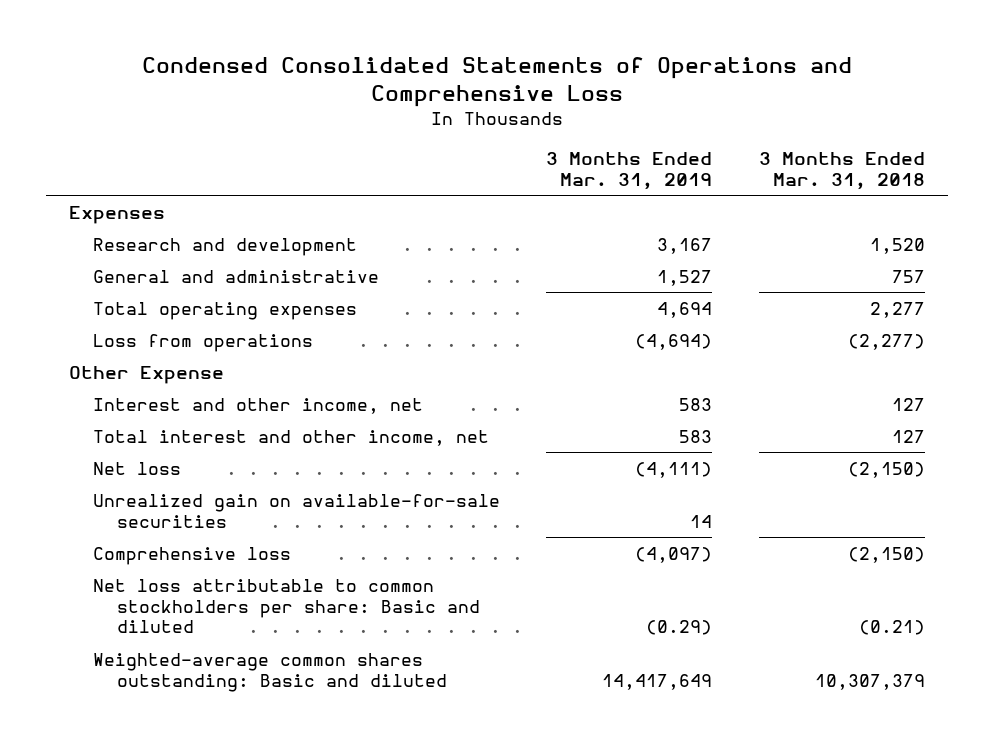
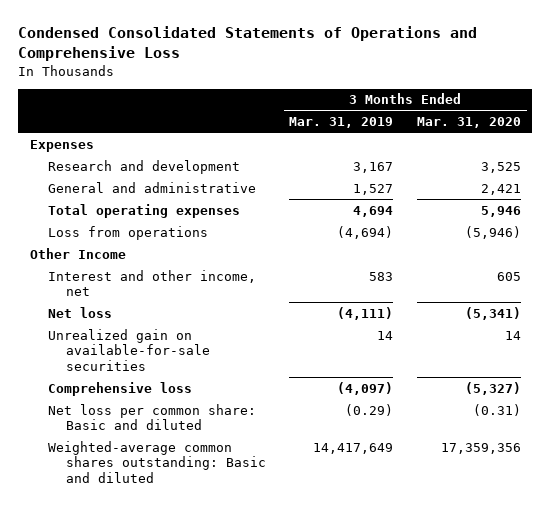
- | 3 Months Ended Mar. 31, 2019 | 3 Months Ended Mar. 31, 2018
+ | 3 Months Ended Mar. 31, 2019 | 3 Months Ended Mar. 31, 2020
- Other Expense
+ Other Income
- Total interest and other income, net | 583 | 127
- Net loss attributable to common stockholders per share: Basic and diluted | (0.29) | (0.21)
+ Net loss per common share: Basic and diluted | (0.29) | (0.31)

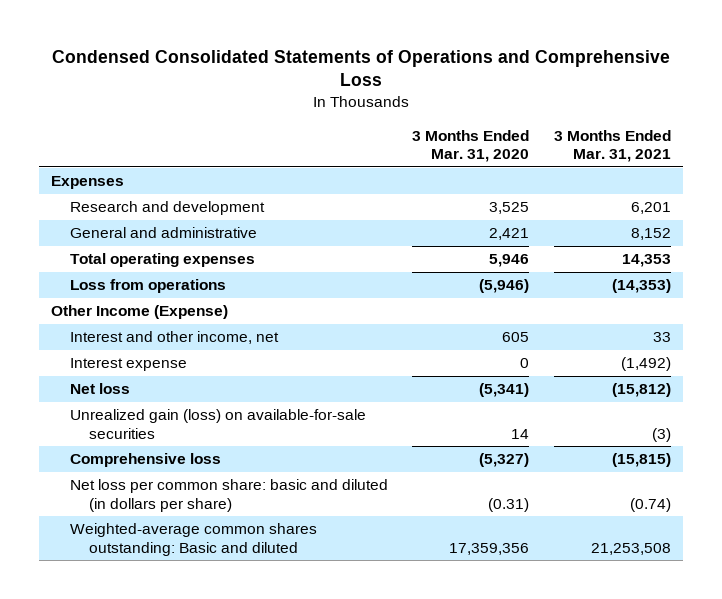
- | 3 Months Ended Mar. 31, 2019 | 3 Months Ended Mar. 31, 2020
+ | 3 Months Ended Mar. 31, 2020 | 3 Months Ended Mar. 31, 2021
- Other Income
+ Other Income (Expense)
+ Interest expense | 0 | (1,492)
- Unrealized gain on available-for-sale securities | 14 | 14
+ Unrealized gain (loss) on available-for-sale securities | 14 | (3)
- Net loss per common share: Basic and diluted | (0.29) | (0.31)
+ Net loss per common share: basic and diluted (in dollars per share) | (0.31) | (0.74)

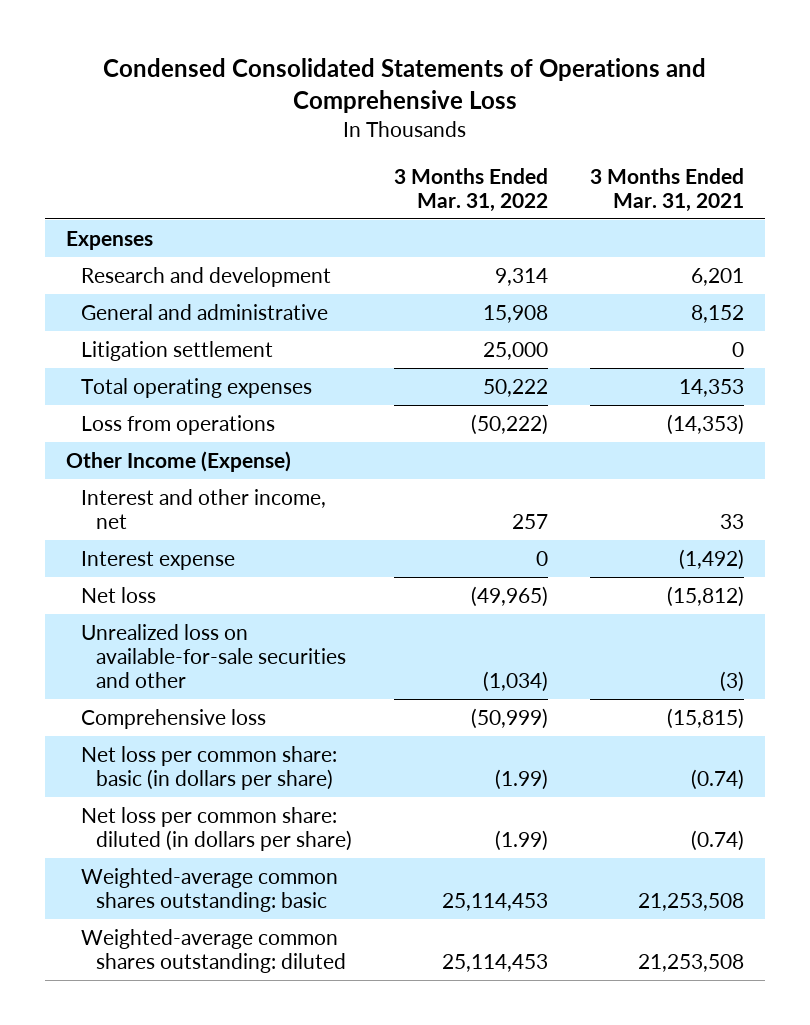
- | 3 Months Ended Mar. 31, 2020 | 3 Months Ended Mar. 31, 2021
+ | 3 Months Ended Mar. 31, 2022 | 3 Months Ended Mar. 31, 2021
+ Litigation settlement | 25,000 | 0
- Unrealized gain (loss) on available-for-sale securities | 14 | (3)
+ Unrealized loss on available-for-sale securities and other | (1,034) | (3)
- Net loss per common share: basic and diluted (in dollars per share) | (0.31) | (0.74)
- Weighted-average common shares outstanding: Basic and diluted | 17,359,356 | 21,253,508
+ Net loss per common share: basic (in dollars per share) | (1.99) | (0.74)
+ Net loss per common share: diluted (in dollars per share) | (1.99) | (0.74)
+ Weighted-average common shares outstanding: basic | 25,114,453 | 21,253,508
+ Weighted-average common shares outstanding: diluted | 25,114,453 | 21,253,508

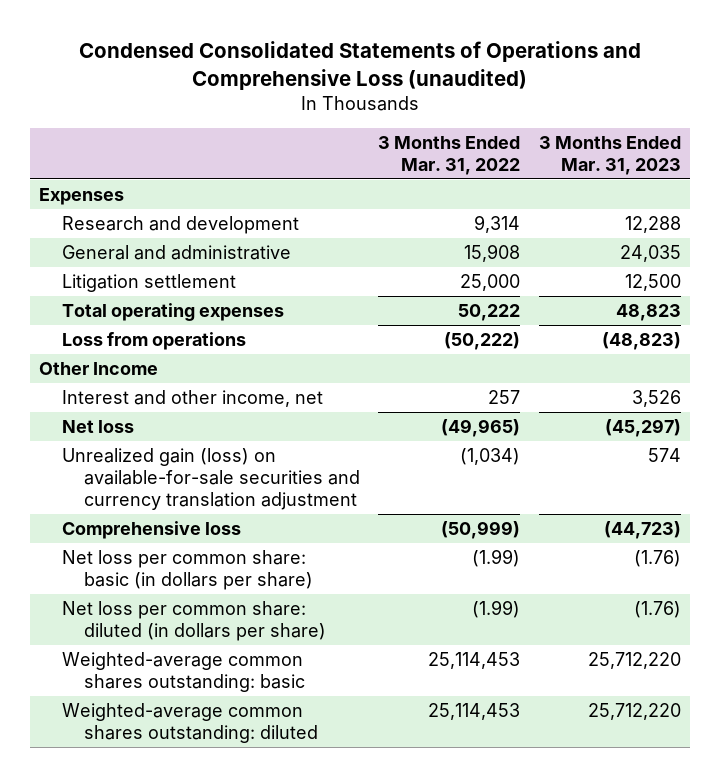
- Condensed Consolidated Statements of Operations and Comprehensive Loss
+ Condensed Consolidated Statements of Operations and Comprehensive Loss (unaudited)
- | 3 Months Ended Mar. 31, 2022 | 3 Months Ended Mar. 31, 2021
+ | 3 Months Ended Mar. 31, 2022 | 3 Months Ended Mar. 31, 2023
- Other Income (Expense)
+ Other Income
- Interest expense | 0 | (1,492)
- Unrealized loss on available-for-sale securities and other | (1,034) | (3)
+ Unrealized gain (loss) on available-for-sale securities and currency translation adjustment | (1,034) | 574

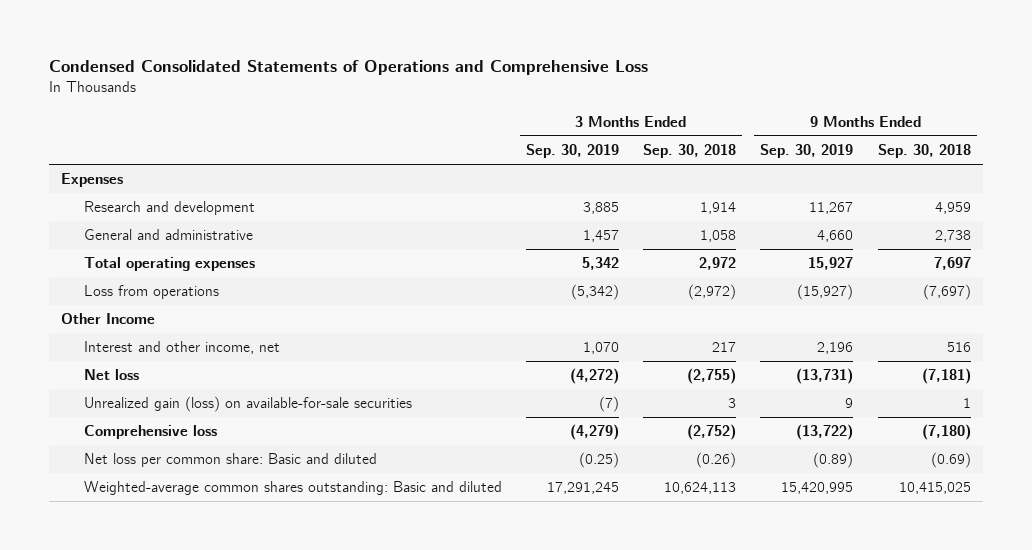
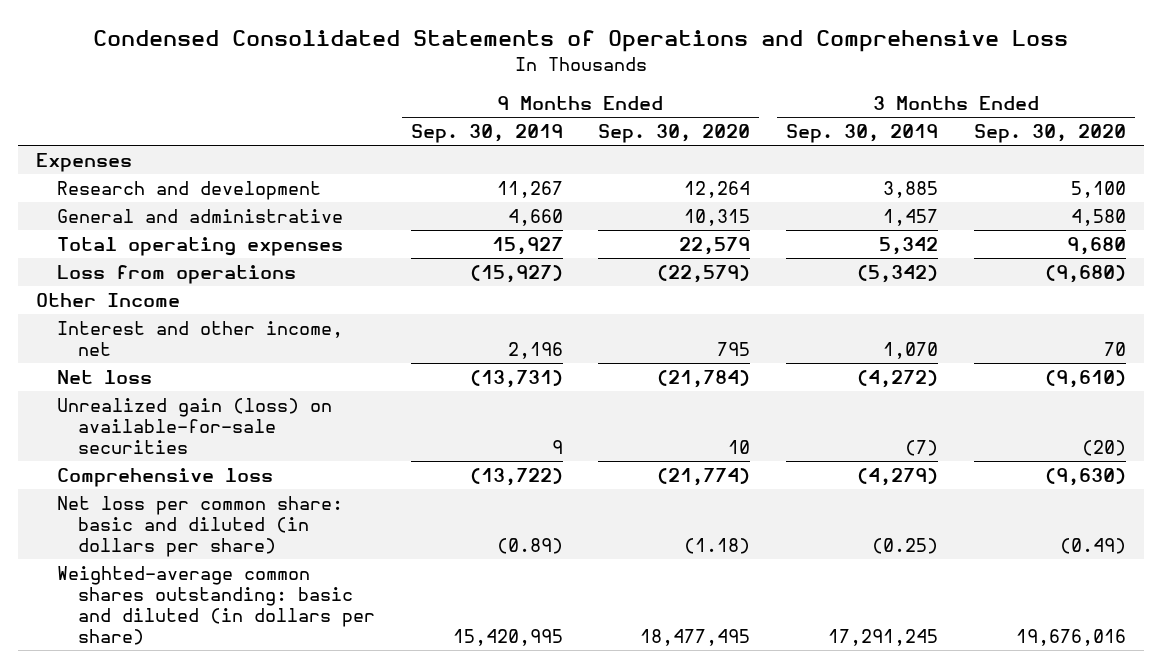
- | 3 Months Ended Sep. 30, 2019 | 3 Months Ended Sep. 30, 2018 | 9 Months Ended Sep. 30, 2019 | 9 Months Ended Sep. 30, 2018
+ | 9 Months Ended Sep. 30, 2019 | 9 Months Ended Sep. 30, 2020 | 3 Months Ended Sep. 30, 2019 | 3 Months Ended Sep. 30, 2020
- Net loss per common share: Basic and diluted | (0.25) | (0.26) | (0.89) | (0.69)
- Weighted-average common shares outstanding: Basic and diluted | 17,291,245 | 10,624,113 | 15,420,995 | 10,415,025
+ Net loss per common share: basic and diluted (in dollars per share) | (0.89) | (1.18) | (0.25) | (0.49)
+ Weighted-average common shares outstanding: basic and diluted (in dollars per share) | 15,420,995 | 18,477,495 | 17,291,245 | 19,676,016

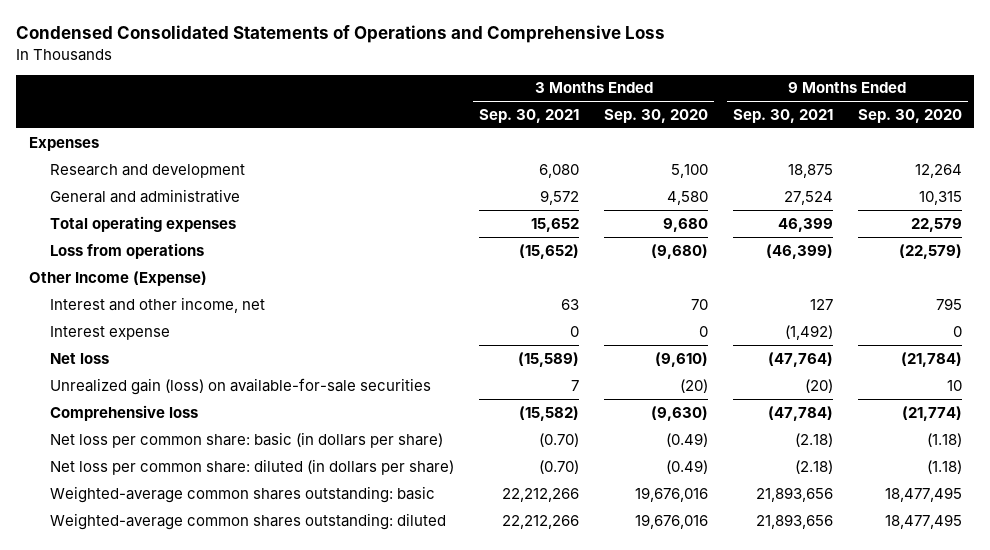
- | 9 Months Ended Sep. 30, 2019 | 9 Months Ended Sep. 30, 2020 | 3 Months Ended Sep. 30, 2019 | 3 Months Ended Sep. 30, 2020
+ | 3 Months Ended Sep. 30, 2021 | 3 Months Ended Sep. 30, 2020 | 9 Months Ended Sep. 30, 2021 | 9 Months Ended Sep. 30, 2020
- Other Income
+ Other Income (Expense)
+ Interest expense | 0 | 0 | (1,492) | 0
- Net loss per common share: basic and diluted (in dollars per share) | (0.89) | (1.18) | (0.25) | (0.49)
- Weighted-average common shares outstanding: basic and diluted (in dollars per share) | 15,420,995 | 18,477,495 | 17,291,245 | 19,676,016
+ Net loss per common share: basic (in dollars per share) | (0.70) | (0.49) | (2.18) | (1.18)
+ Net loss per common share: diluted (in dollars per share) | (0.70) | (0.49) | (2.18) | (1.18)
+ Weighted-average common shares outstanding: basic | 22,212,266 | 19,676,016 | 21,893,656 | 18,477,495
+ Weighted-average common shares outstanding: diluted | 22,212,266 | 19,676,016 | 21,893,656 | 18,477,495

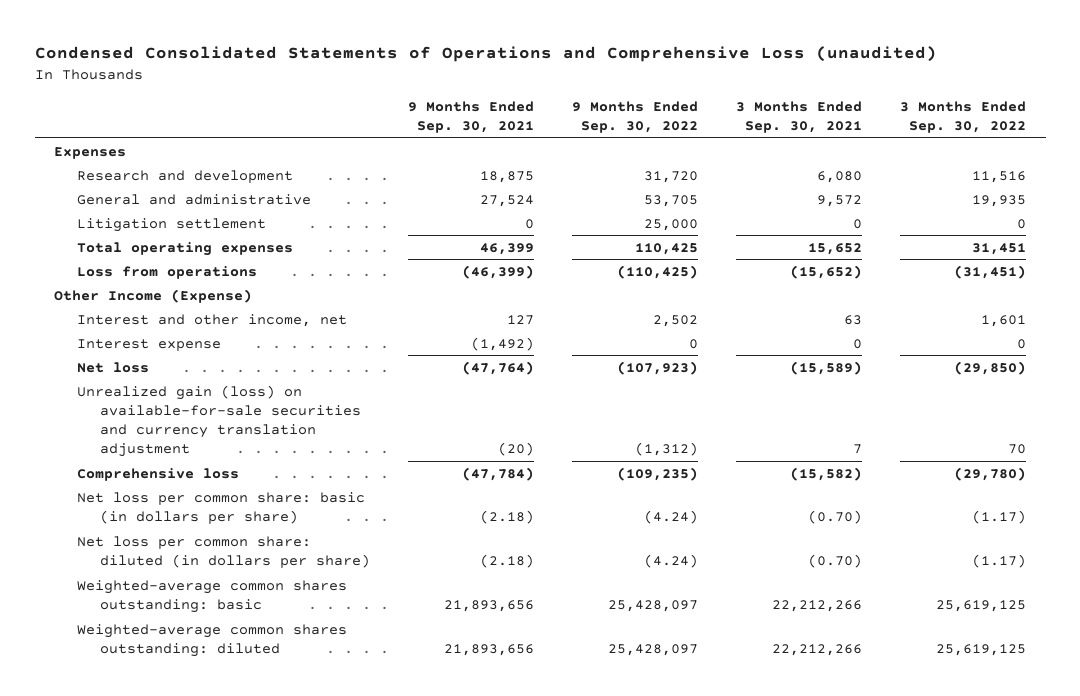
- Condensed Consolidated Statements of Operations and Comprehensive Loss
+ Condensed Consolidated Statements of Operations and Comprehensive Loss (unaudited)
- | 3 Months Ended Sep. 30, 2021 | 3 Months Ended Sep. 30, 2020 | 9 Months Ended Sep. 30, 2021 | 9 Months Ended Sep. 30, 2020
+ | 9 Months Ended Sep. 30, 2021 | 9 Months Ended Sep. 30, 2022 | 3 Months Ended Sep. 30, 2021 | 3 Months Ended Sep. 30, 2022
+ Litigation settlement | 0 | 25,000 | 0 | 0
- Unrealized gain (loss) on available-for-sale securities | 7 | (20) | (20) | 10
+ Unrealized gain (loss) on available-for-sale securities and currency translation adjustment | (20) | (1,312) | 7 | 70

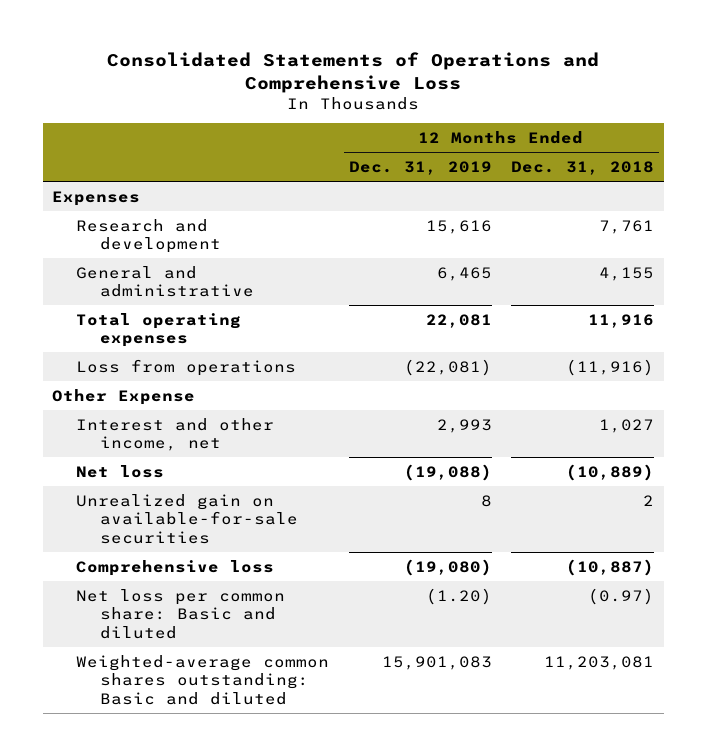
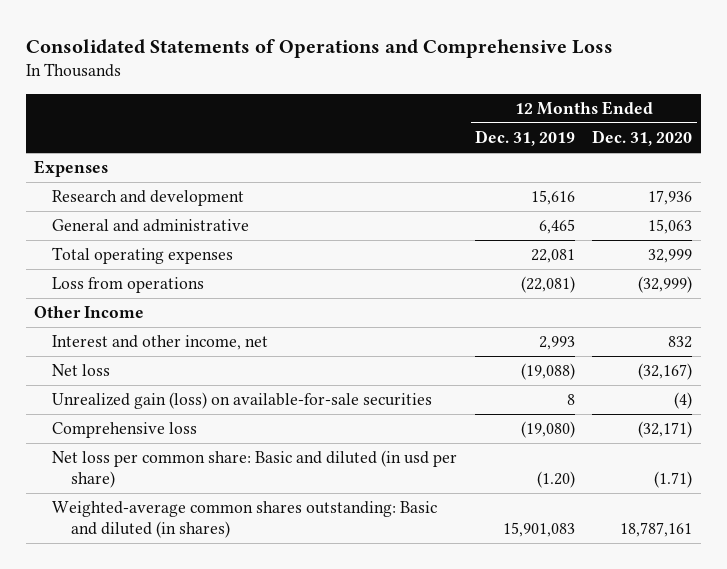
- | 12 Months Ended Dec. 31, 2019 | 12 Months Ended Dec. 31, 2018
+ | 12 Months Ended Dec. 31, 2019 | 12 Months Ended Dec. 31, 2020
- Other Expense
+ Other Income
- Unrealized gain on available-for-sale securities | 8 | 2
+ Unrealized gain (loss) on available-for-sale securities | 8 | (4)
- Net loss per common share: Basic and diluted | (1.20) | (0.97)
- Weighted-average common shares outstanding: Basic and diluted | 15,901,083 | 11,203,081
+ Net loss per common share: Basic and diluted (in usd per share) | (1.20) | (1.71)
+ Weighted-average common shares outstanding: Basic and diluted (in shares) | 15,901,083 | 18,787,161

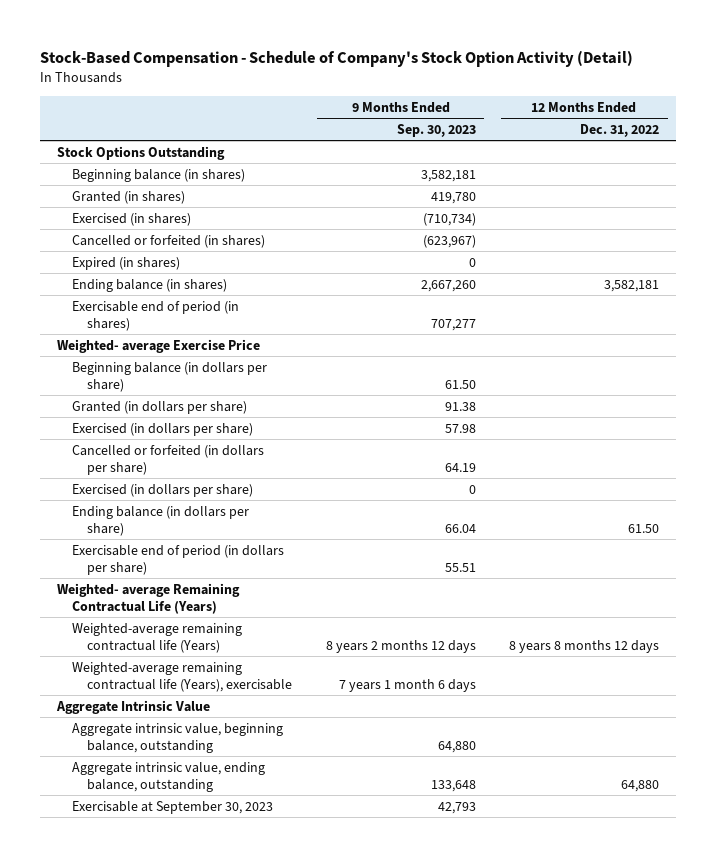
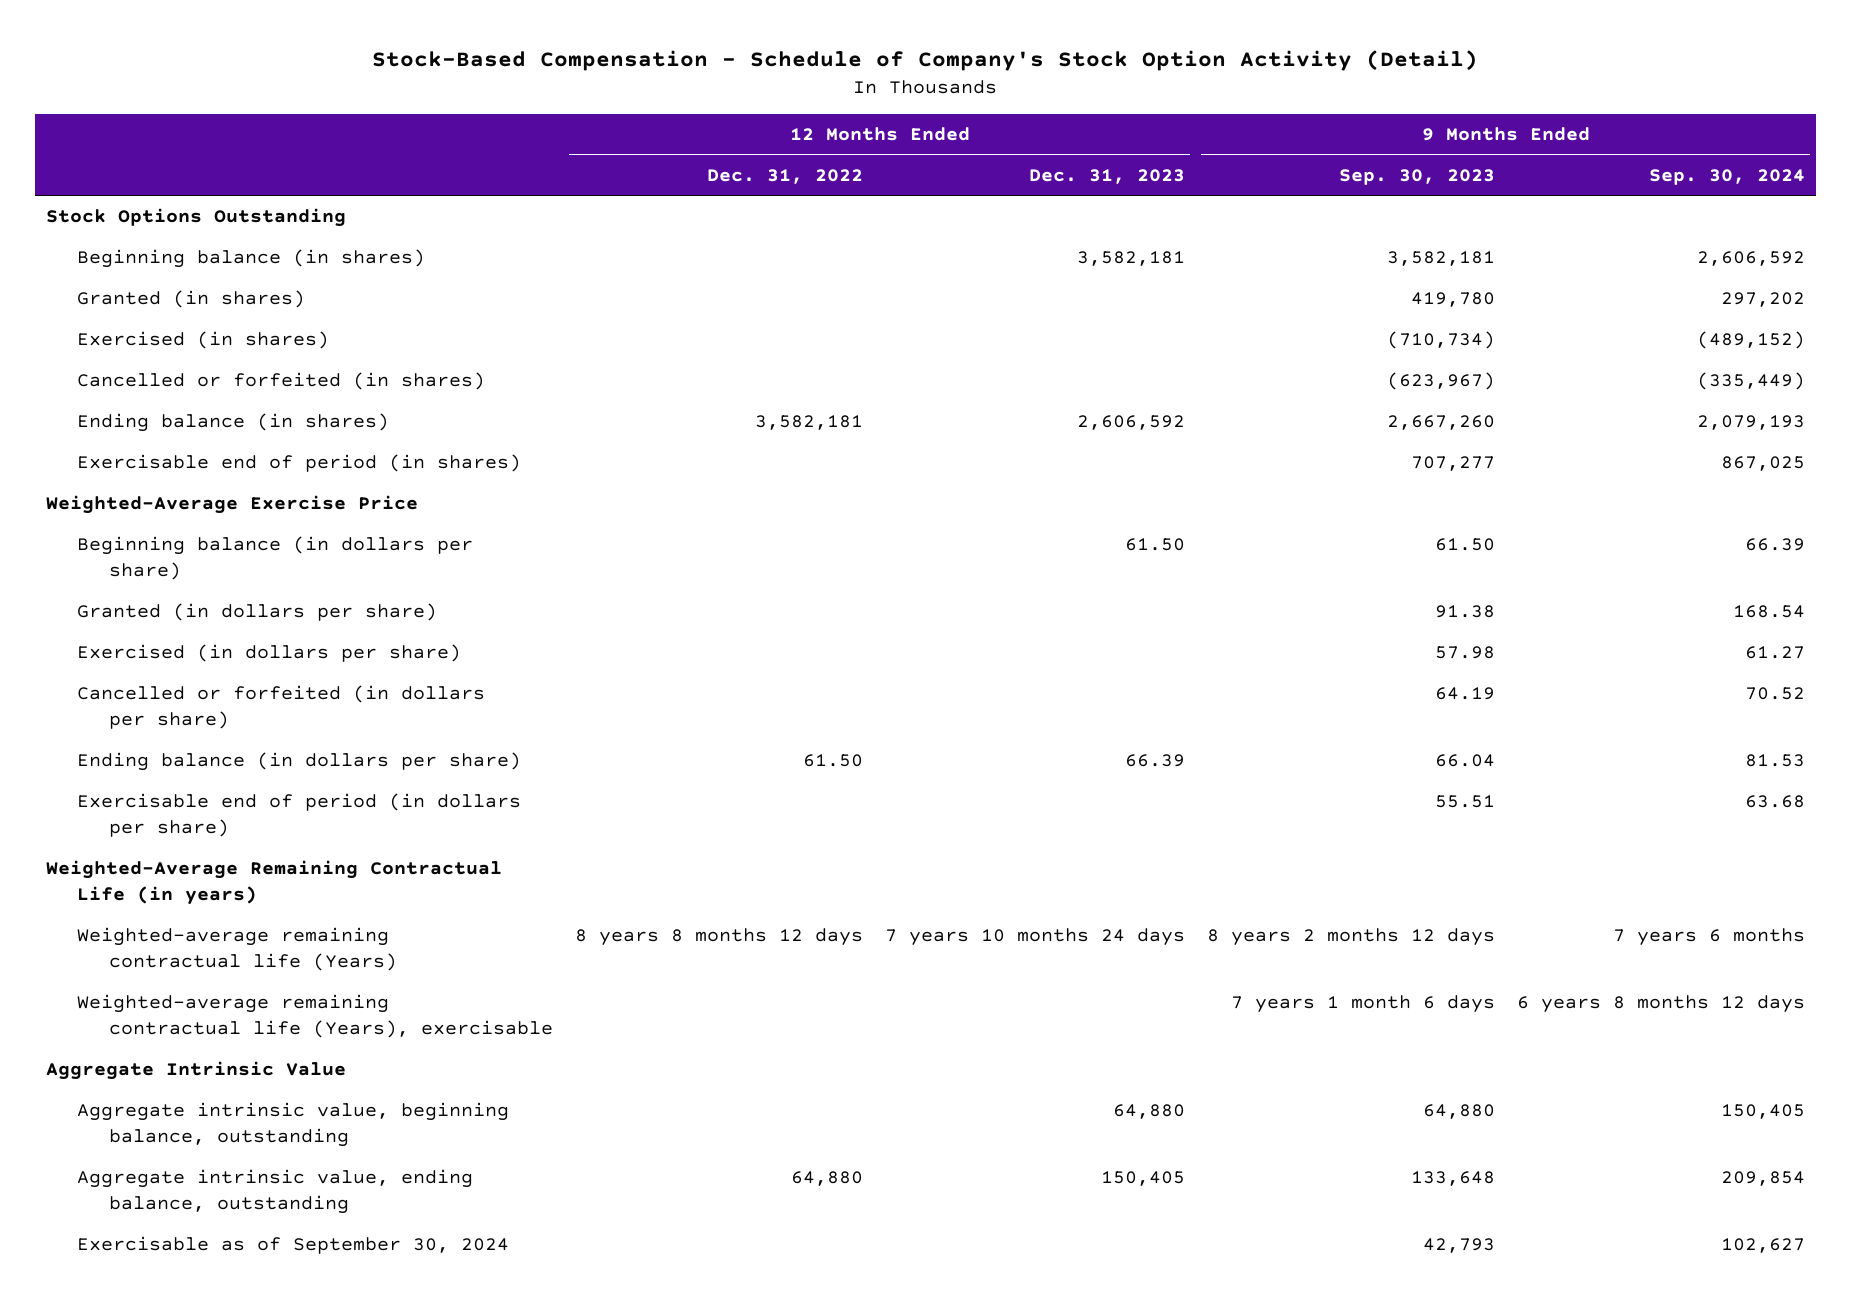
- | 9 Months Ended Sep. 30, 2023 | 12 Months Ended Dec. 31, 2022
+ | 12 Months Ended Dec. 31, 2022 | 12 Months Ended Dec. 31, 2023 | 9 Months Ended Sep. 30, 2023 | 9 Months Ended Sep. 30, 2024
- Expired (in shares) | 0 |
- Weighted- average Exercise Price
+ Weighted-Average Exercise Price
- Exercised (in dollars per share) | 0 |
- Weighted- average Remaining Contractual Life (Years)
+ Weighted-Average Remaining Contractual Life (in years)
- Exercisable at September 30, 2023 | 42,793 |
+ Exercisable as of September 30, 2024 | | | 42,793 | 102,627

